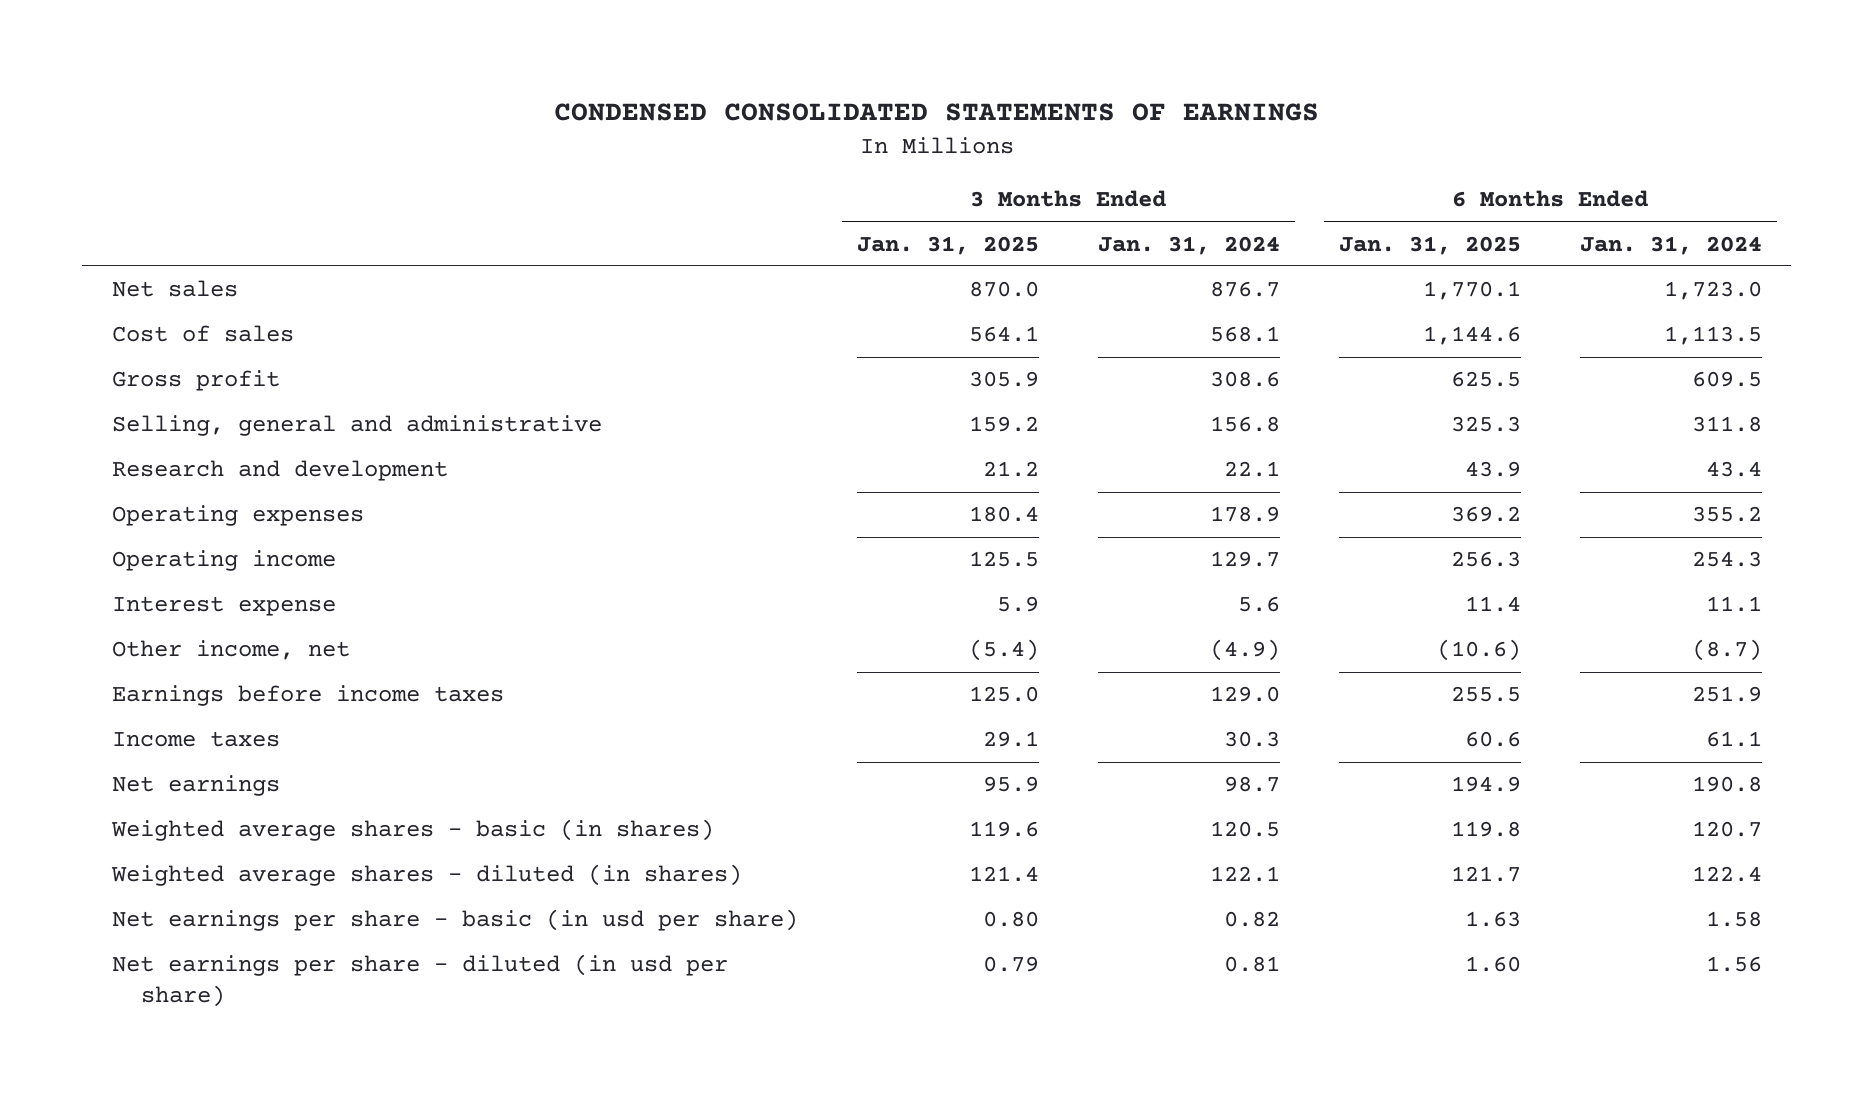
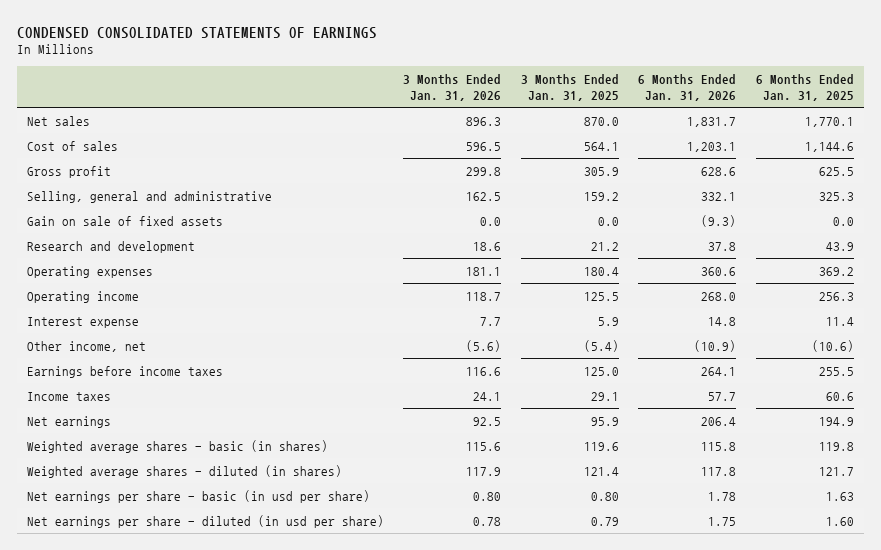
- | 3 Months Ended Jan. 31, 2025 | 3 Months Ended Jan. 31, 2024 | 6 Months Ended Jan. 31, 2025 | 6 Months Ended Jan. 31, 2024
+ | 3 Months Ended Jan. 31, 2026 | 3 Months Ended Jan. 31, 2025 | 6 Months Ended Jan. 31, 2026 | 6 Months Ended Jan. 31, 2025
+ Gain on sale of fixed assets | 0.0 | 0.0 | (9.3) | 0.0

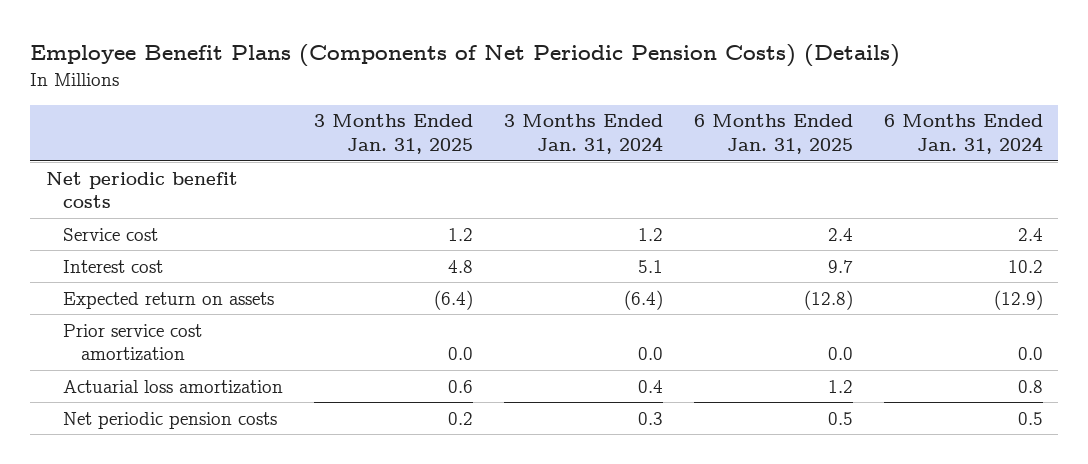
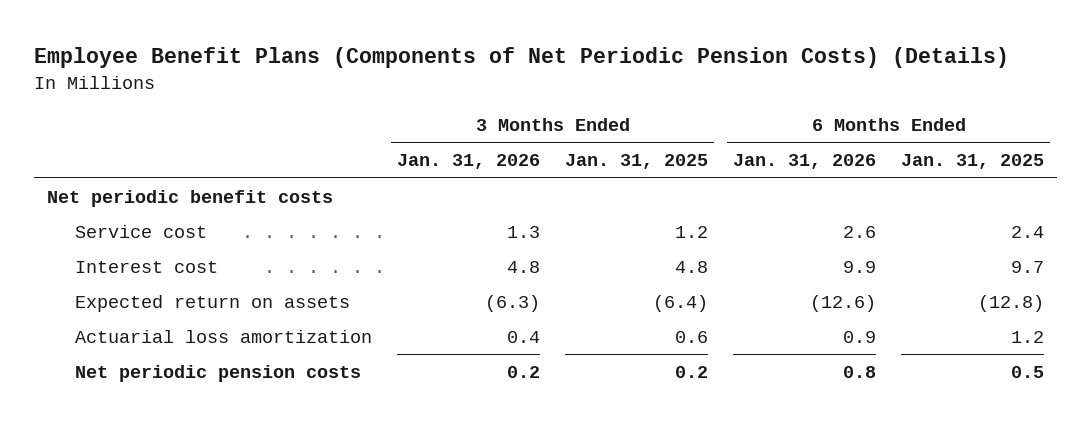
- | 3 Months Ended Jan. 31, 2025 | 3 Months Ended Jan. 31, 2024 | 6 Months Ended Jan. 31, 2025 | 6 Months Ended Jan. 31, 2024
+ | 3 Months Ended Jan. 31, 2026 | 3 Months Ended Jan. 31, 2025 | 6 Months Ended Jan. 31, 2026 | 6 Months Ended Jan. 31, 2025
- Prior service cost amortization | 0.0 | 0.0 | 0.0 | 0.0

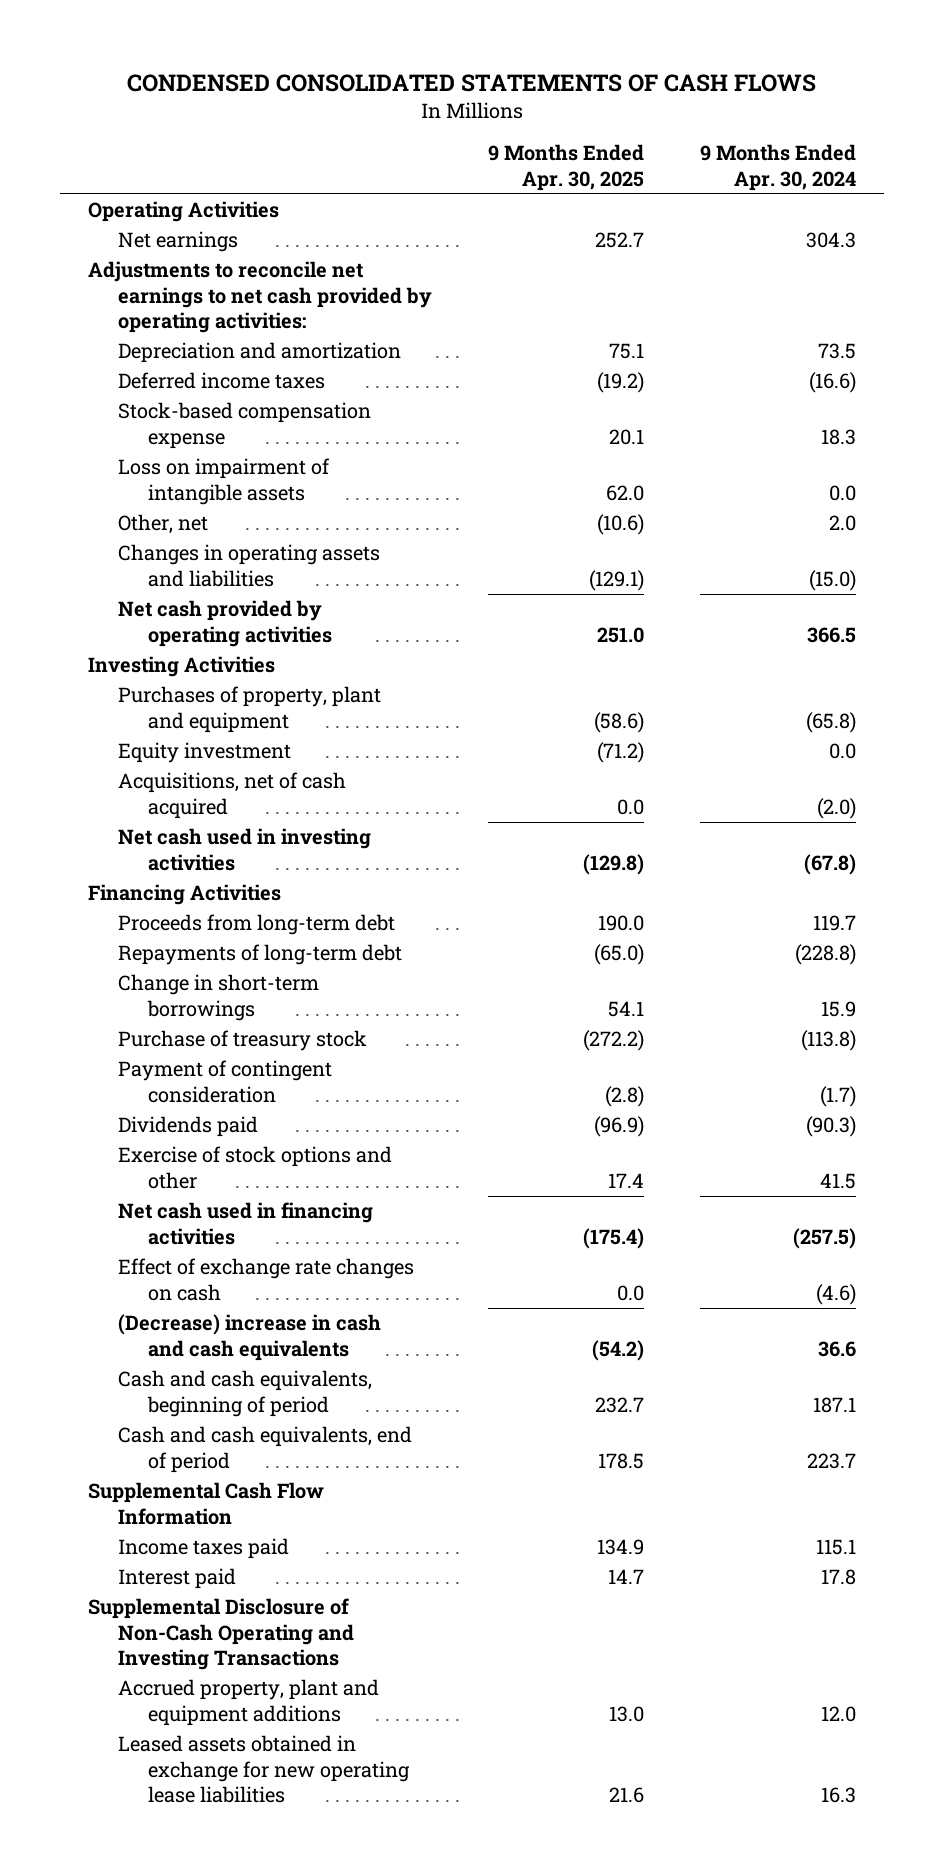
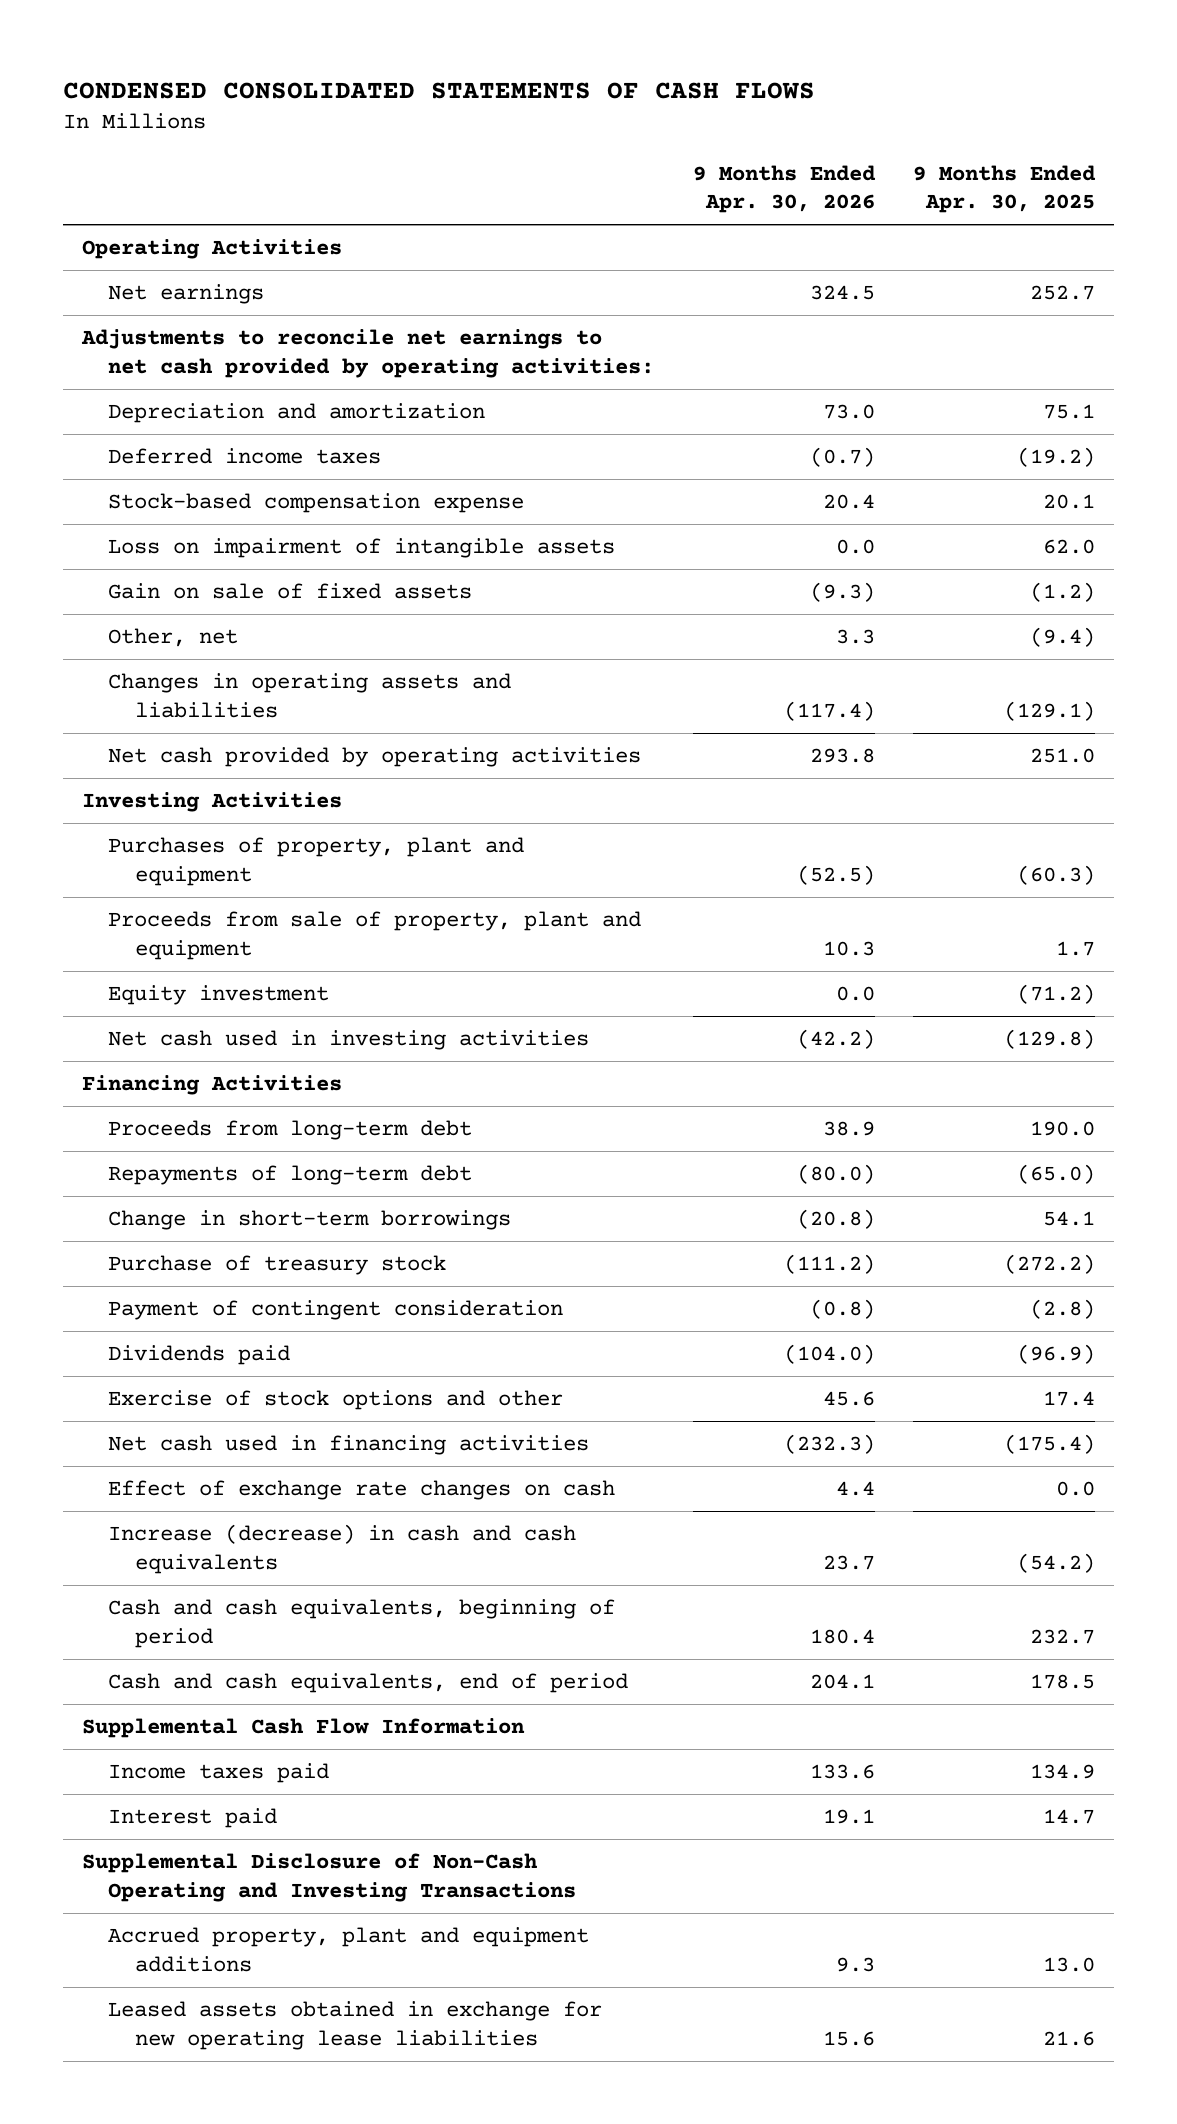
- | 9 Months Ended Apr. 30, 2025 | 9 Months Ended Apr. 30, 2024
+ | 9 Months Ended Apr. 30, 2026 | 9 Months Ended Apr. 30, 2025
- Other, net | (10.6) | 2.0
+ Gain on sale of fixed assets | (9.3) | (1.2)
+ Other, net | 3.3 | (9.4)
- Purchases of property, plant and equipment | (58.6) | (65.8)
+ Purchases of property, plant and equipment | (52.5) | (60.3)
+ Proceeds from sale of property, plant and equipment | 10.3 | 1.7
- Acquisitions, net of cash acquired | 0.0 | (2.0)
- (Decrease) increase in cash and cash equivalents | (54.2) | 36.6
+ Increase (decrease) in cash and cash equivalents | 23.7 | (54.2)

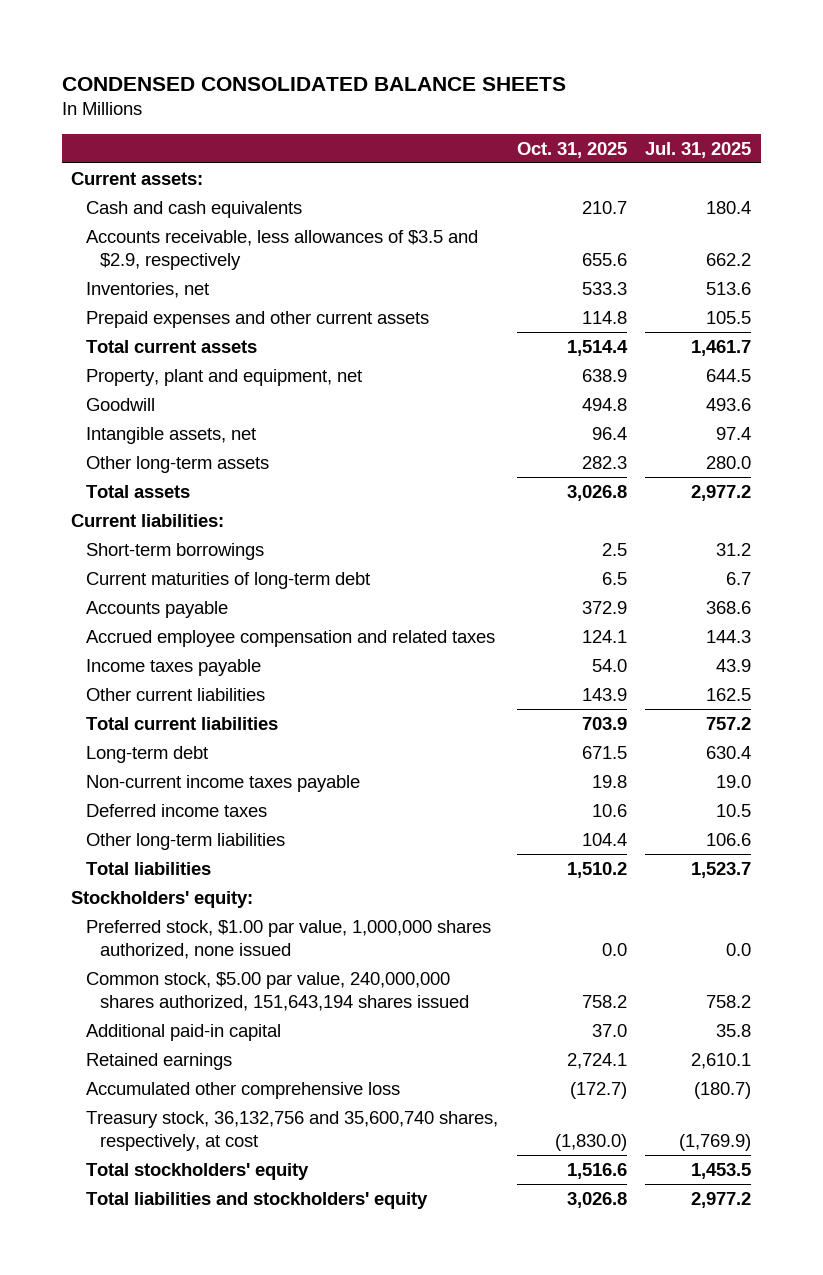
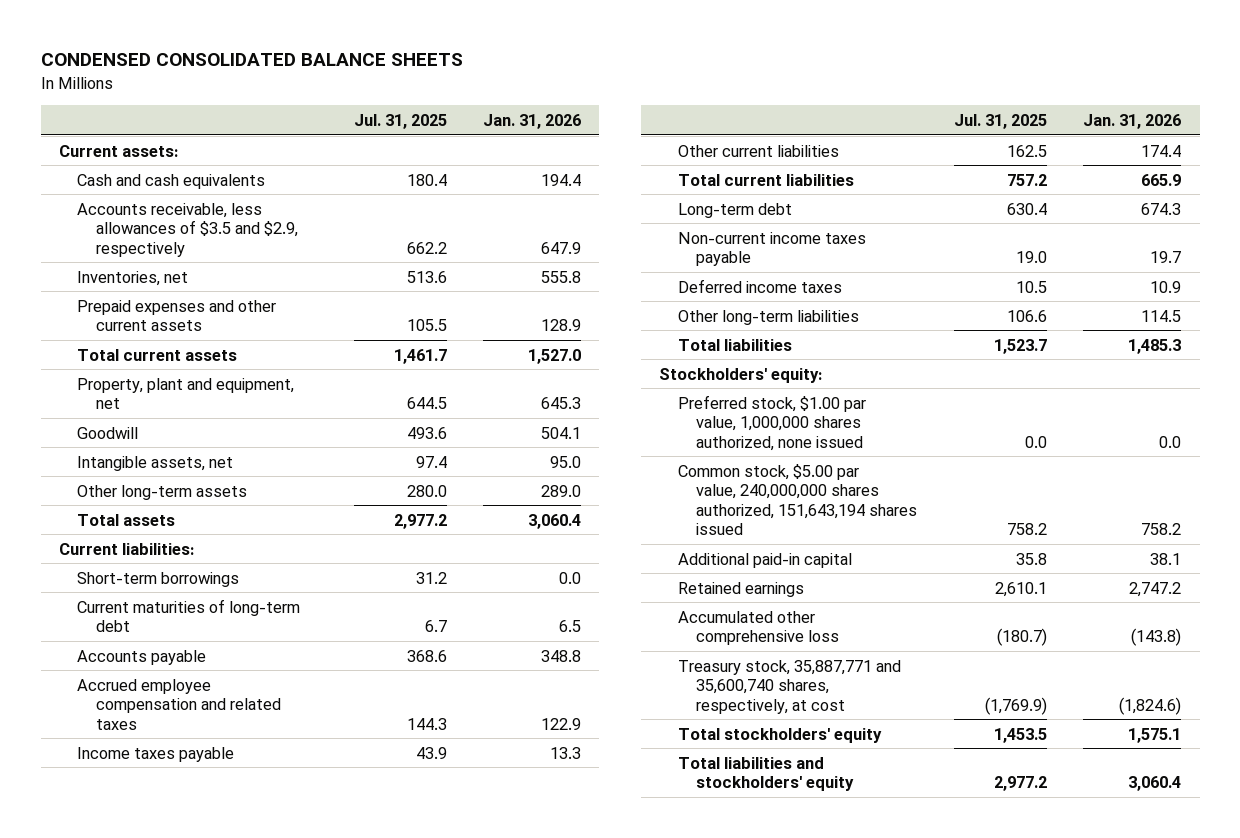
- | Oct. 31, 2025 | Jul. 31, 2025
+ | Jul. 31, 2025 | Jan. 31, 2026
- Treasury stock, 36,132,756 and 35,600,740 shares, respectively, at cost | (1,830.0) | (1,769.9)
+ Treasury stock, 35,887,771 and 35,600,740 shares, respectively, at cost | (1,769.9) | (1,824.6)

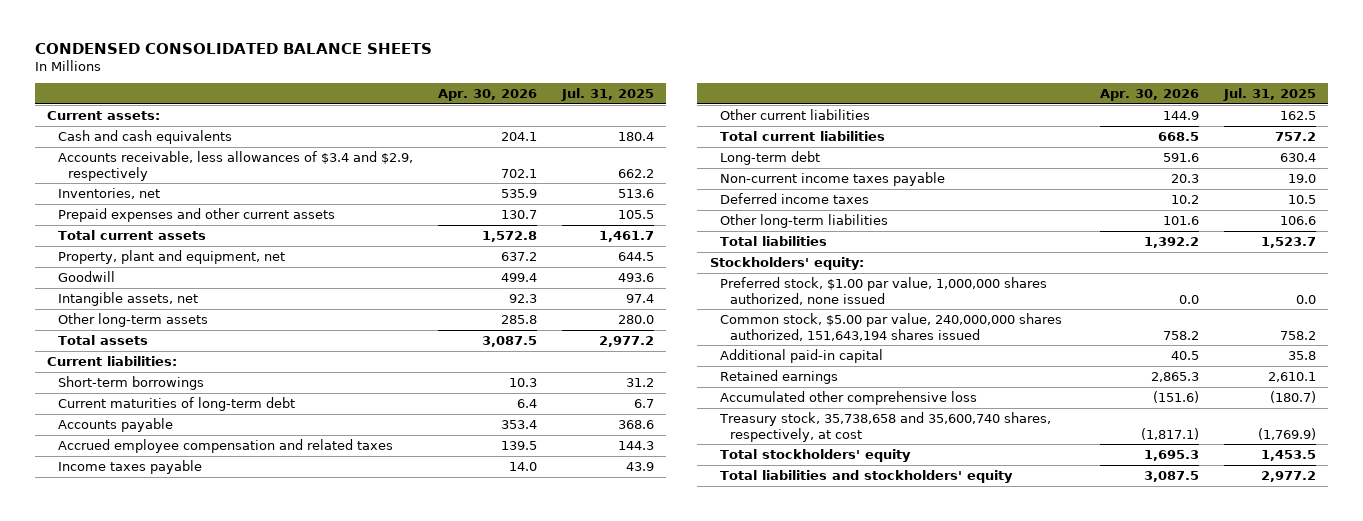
- | Jul. 31, 2025 | Jan. 31, 2026
+ | Apr. 30, 2026 | Jul. 31, 2025
- Accounts receivable, less allowances of $3.5 and $2.9, respectively | 662.2 | 647.9
+ Accounts receivable, less allowances of $3.4 and $2.9, respectively | 702.1 | 662.2
- Treasury stock, 35,887,771 and 35,600,740 shares, respectively, at cost | (1,769.9) | (1,824.6)
+ Treasury stock, 35,738,658 and 35,600,740 shares, respectively, at cost | (1,817.1) | (1,769.9)

